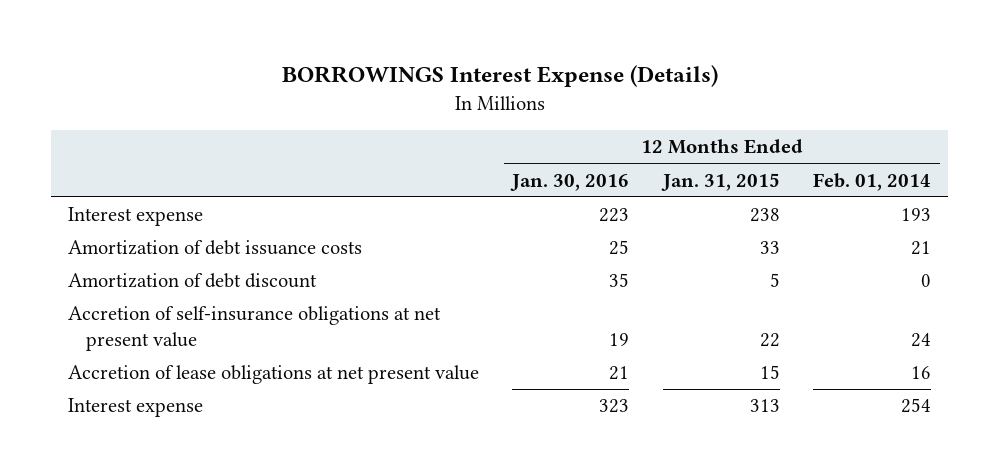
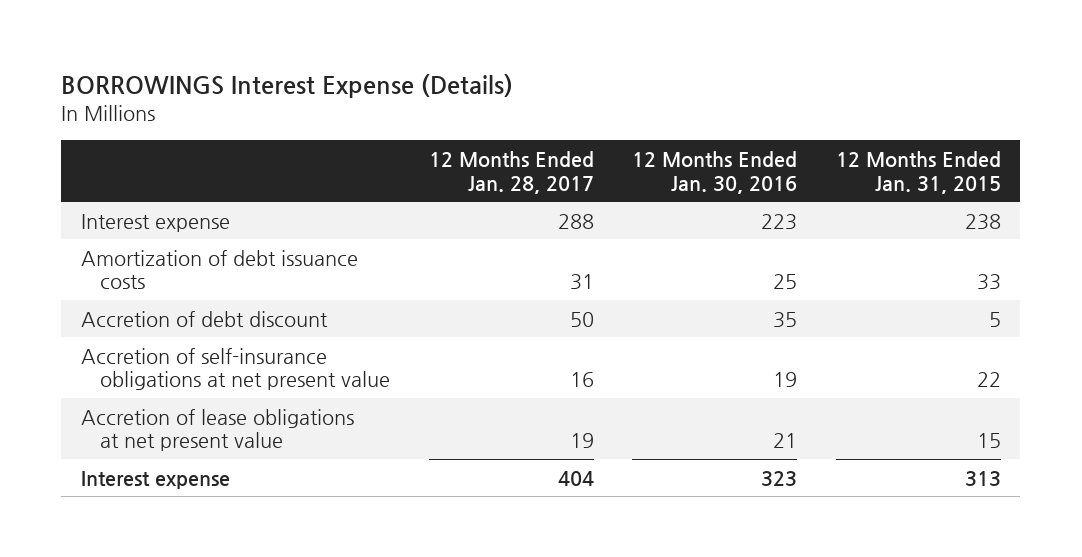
- | 12 Months Ended Jan. 30, 2016 | 12 Months Ended Jan. 31, 2015 | 12 Months Ended Feb. 01, 2014
+ | 12 Months Ended Jan. 28, 2017 | 12 Months Ended Jan. 30, 2016 | 12 Months Ended Jan. 31, 2015
- Amortization of debt discount | 35 | 5 | 0
+ Accretion of debt discount | 50 | 35 | 5

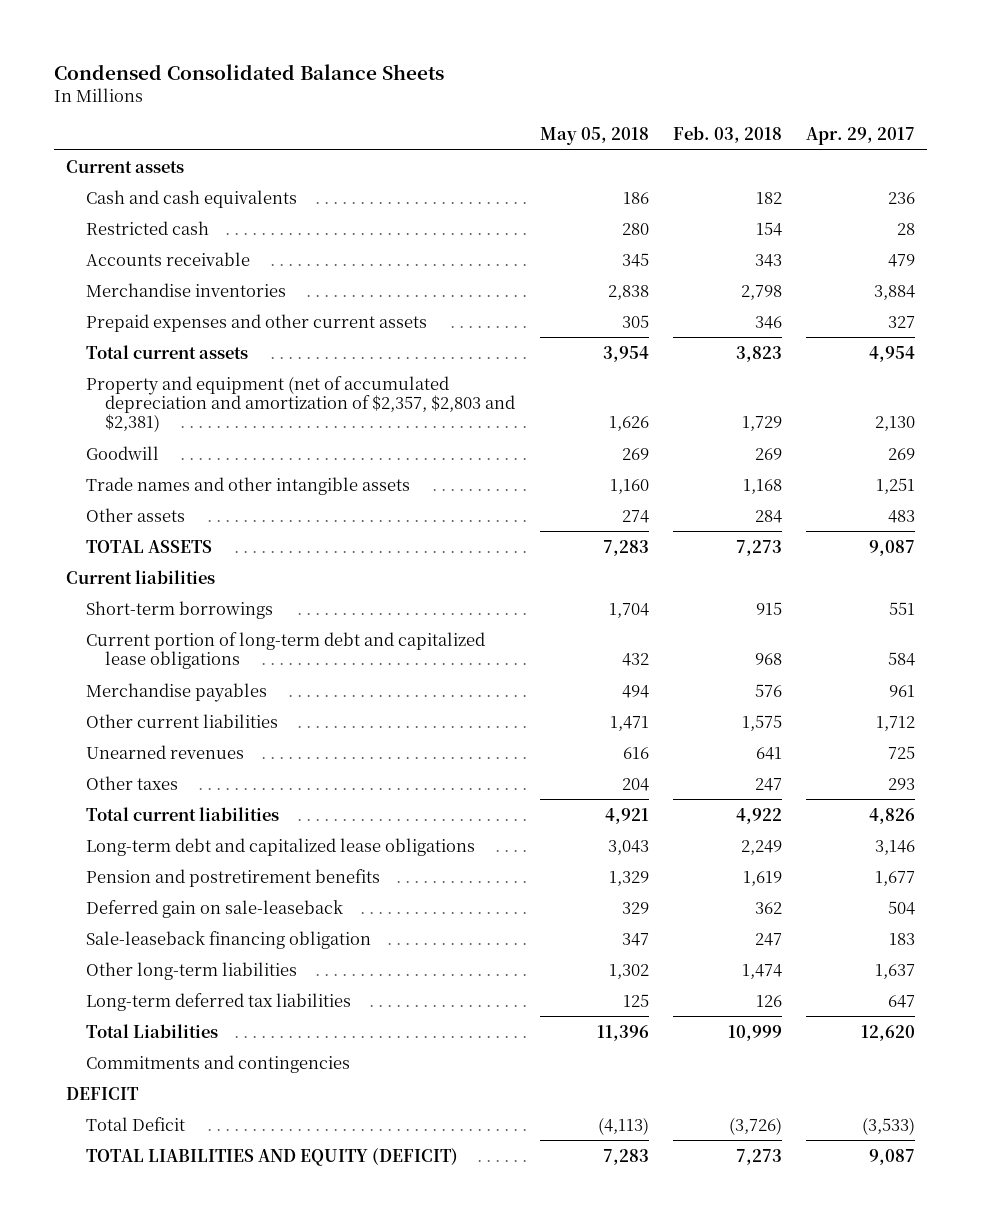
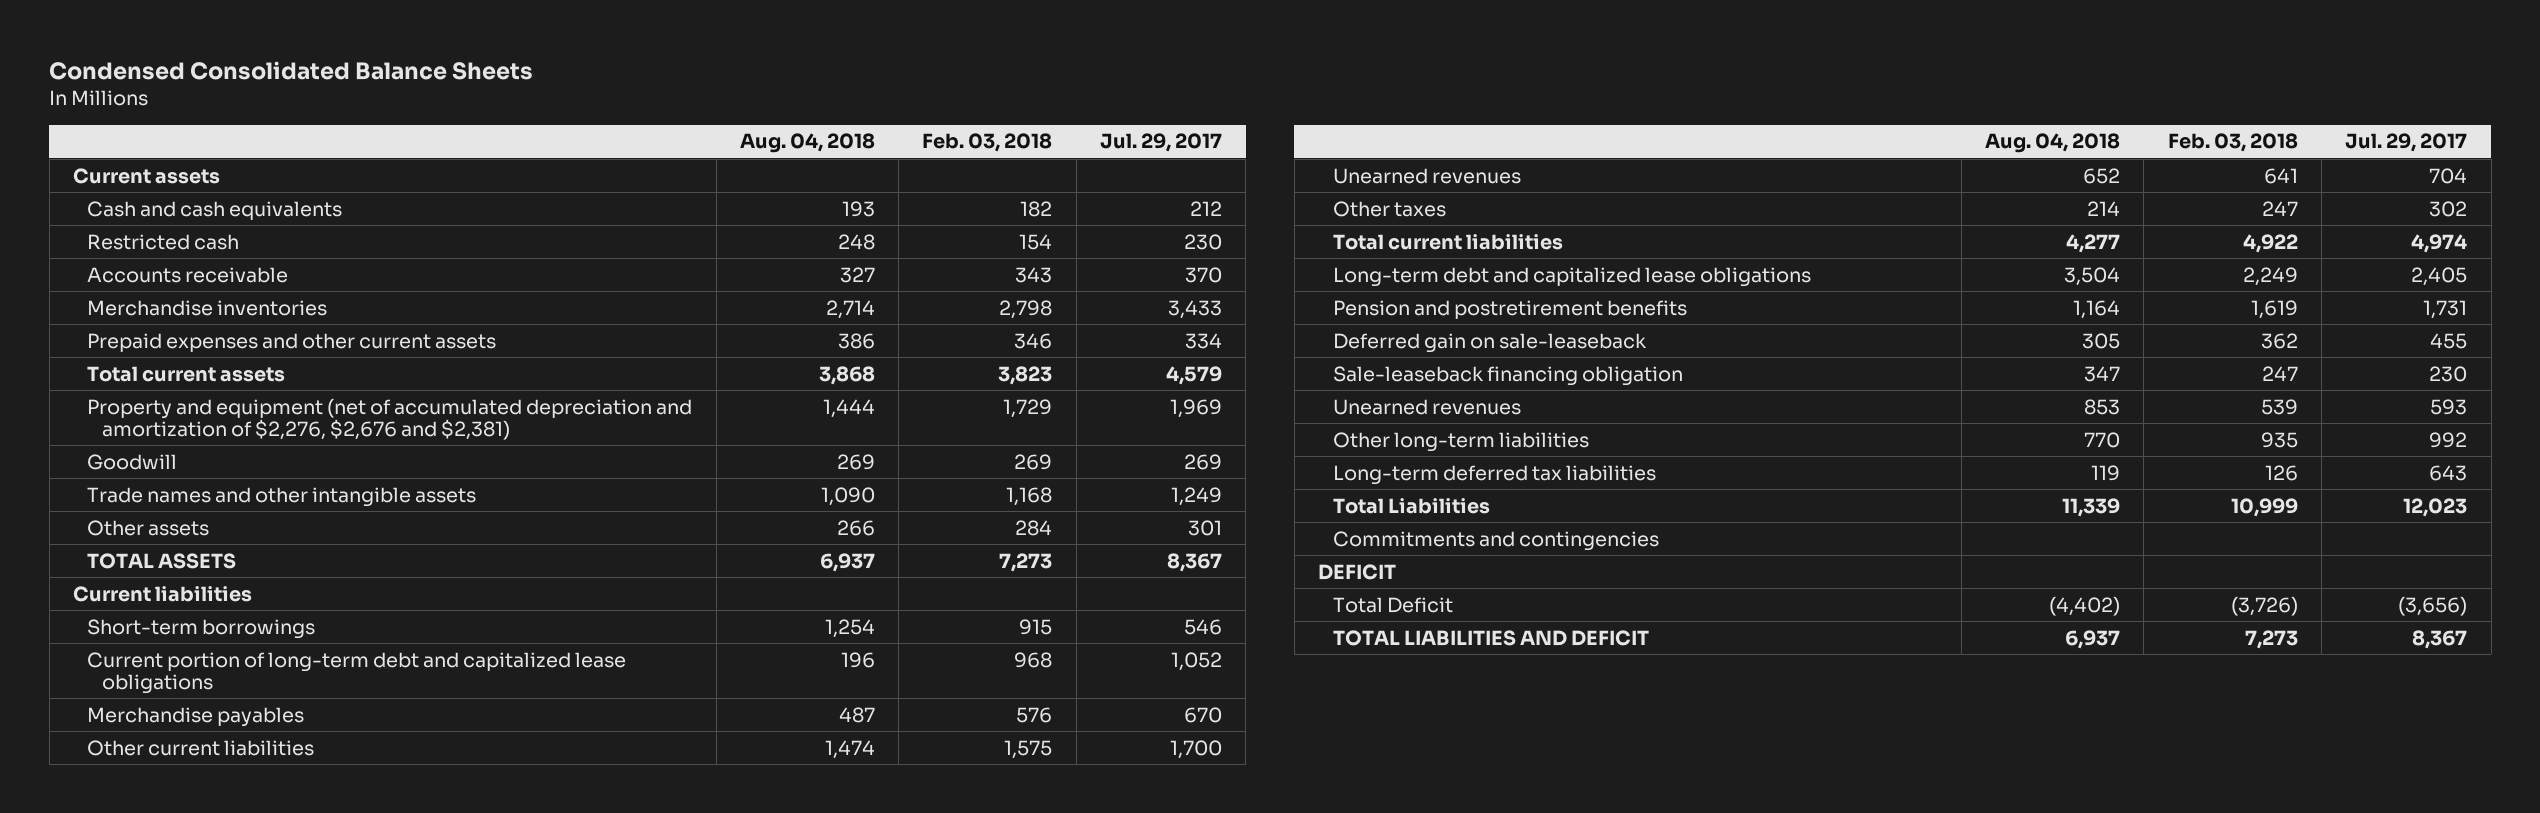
- | May 05, 2018 | Feb. 03, 2018 | Apr. 29, 2017
+ | Aug. 04, 2018 | Feb. 03, 2018 | Jul. 29, 2017
- Property and equipment (net of accumulated depreciation and amortization of $2,357, $2,803 and $2,381) | 1,626 | 1,729 | 2,130
+ Property and equipment (net of accumulated depreciation and amortization of $2,276, $2,676 and $2,381) | 1,444 | 1,729 | 1,969
- Other long-term liabilities | 1,302 | 1,474 | 1,637
+ Unearned revenues | 853 | 539 | 593
+ Other long-term liabilities | 770 | 935 | 992
- TOTAL LIABILITIES AND EQUITY (DEFICIT) | 7,283 | 7,273 | 9,087
+ TOTAL LIABILITIES AND DEFICIT | 6,937 | 7,273 | 8,367

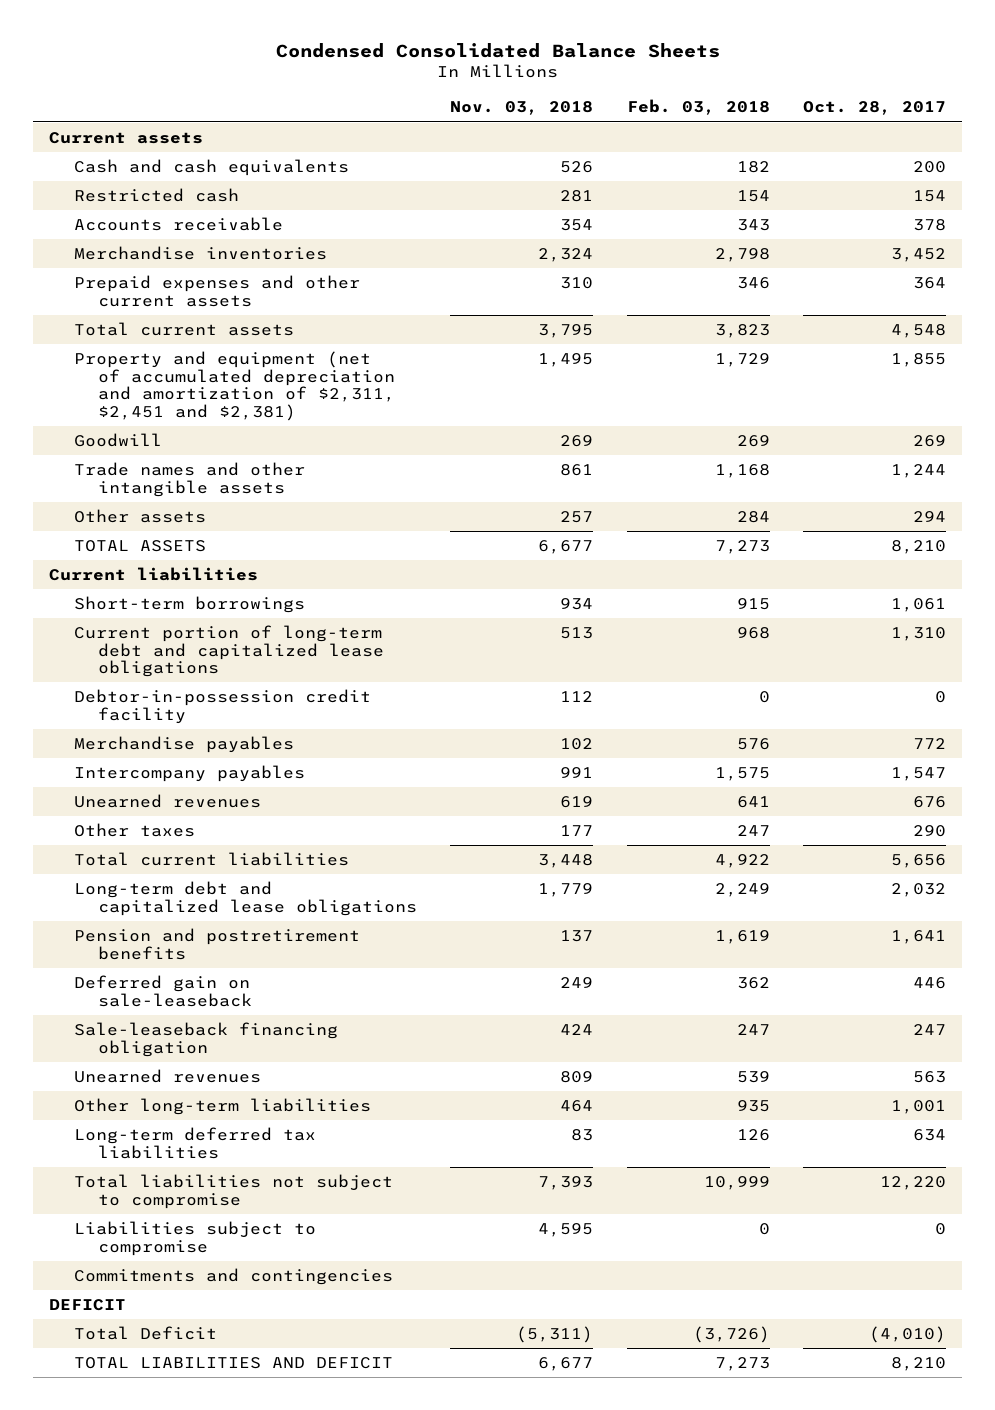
- | Aug. 04, 2018 | Feb. 03, 2018 | Jul. 29, 2017
+ | Nov. 03, 2018 | Feb. 03, 2018 | Oct. 28, 2017
- Property and equipment (net of accumulated depreciation and amortization of $2,276, $2,676 and $2,381) | 1,444 | 1,729 | 1,969
+ Property and equipment (net of accumulated depreciation and amortization of $2,311, $2,451 and $2,381) | 1,495 | 1,729 | 1,855
+ Debtor-in-possession credit facility | 112 | 0 | 0
- Other current liabilities | 1,474 | 1,575 | 1,700
+ Intercompany payables | 991 | 1,575 | 1,547
- Total Liabilities | 11,339 | 10,999 | 12,023
+ Total liabilities not subject to compromise | 7,393 | 10,999 | 12,220
+ Liabilities subject to compromise | 4,595 | 0 | 0

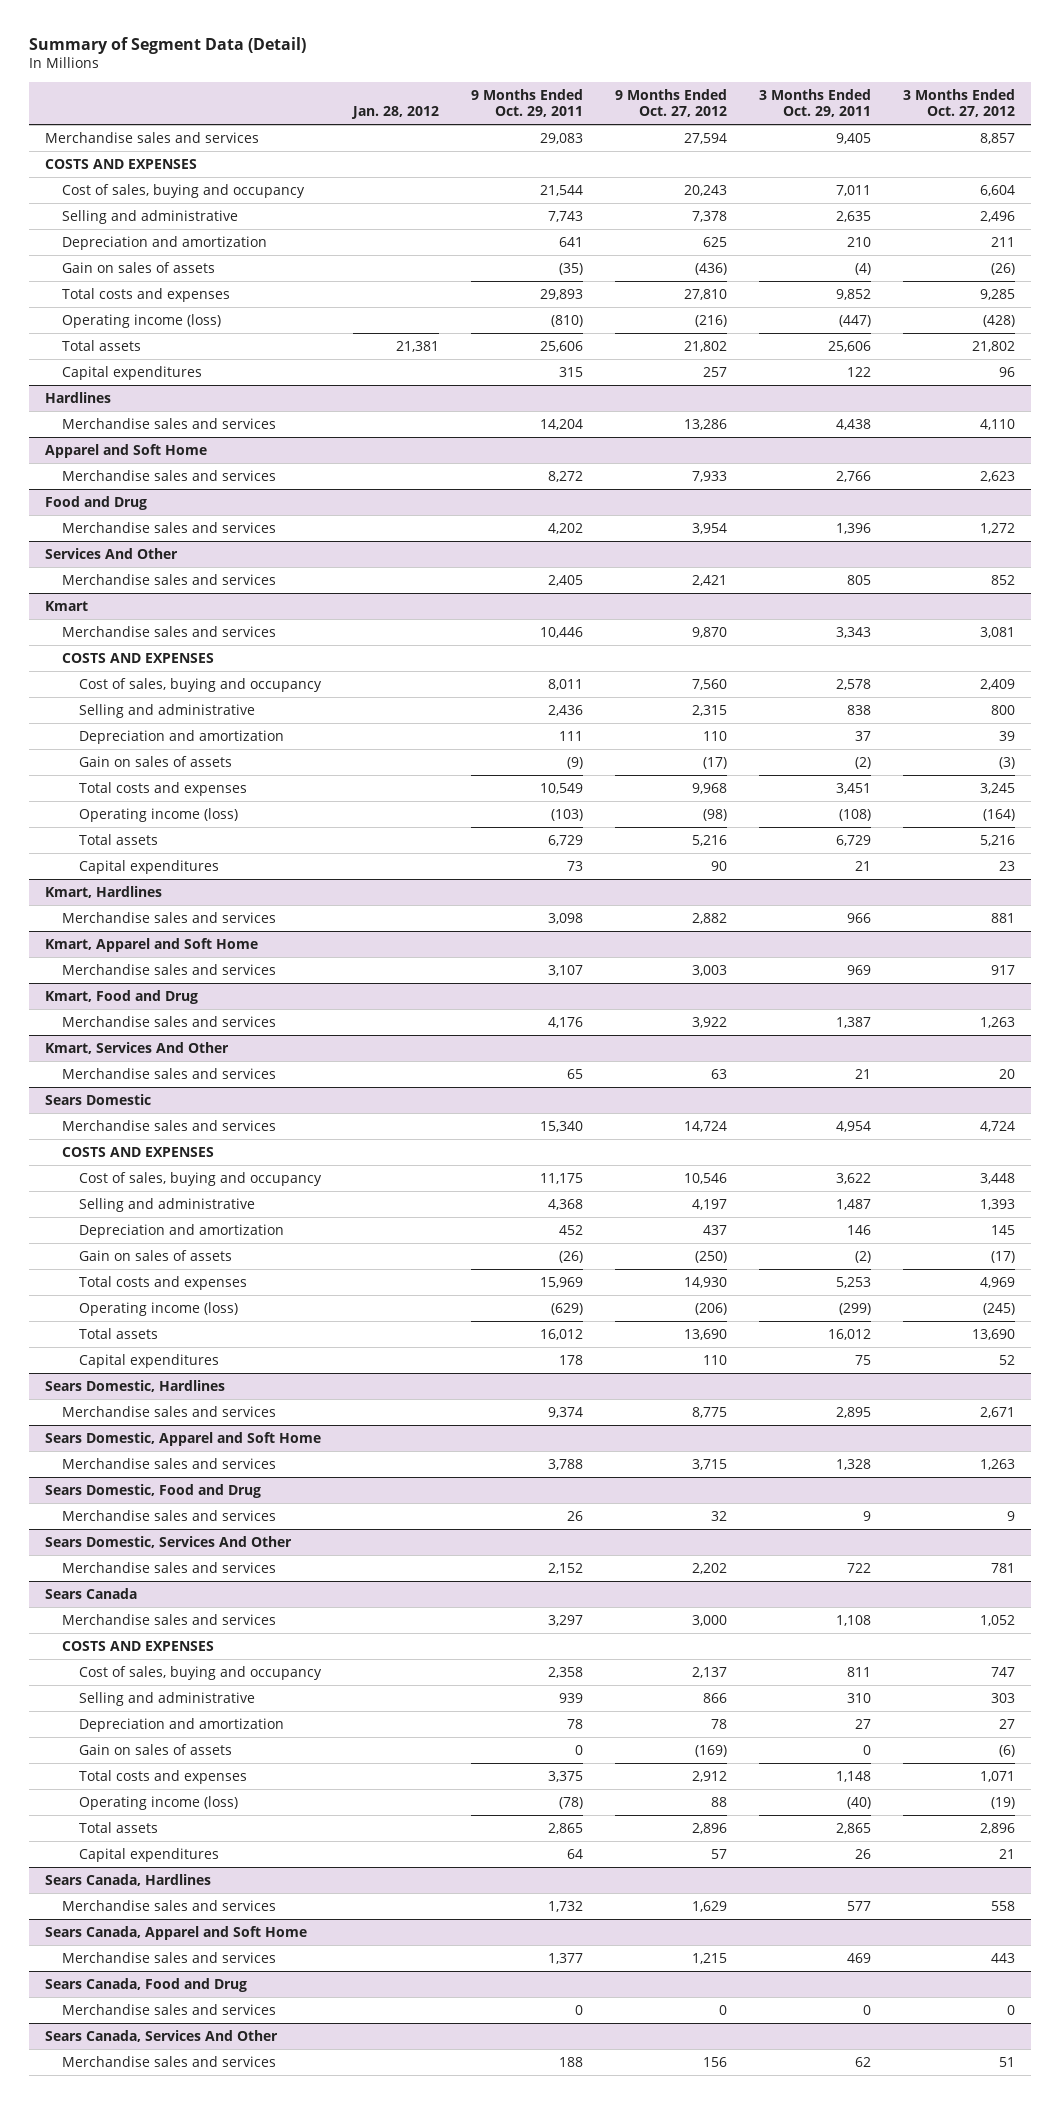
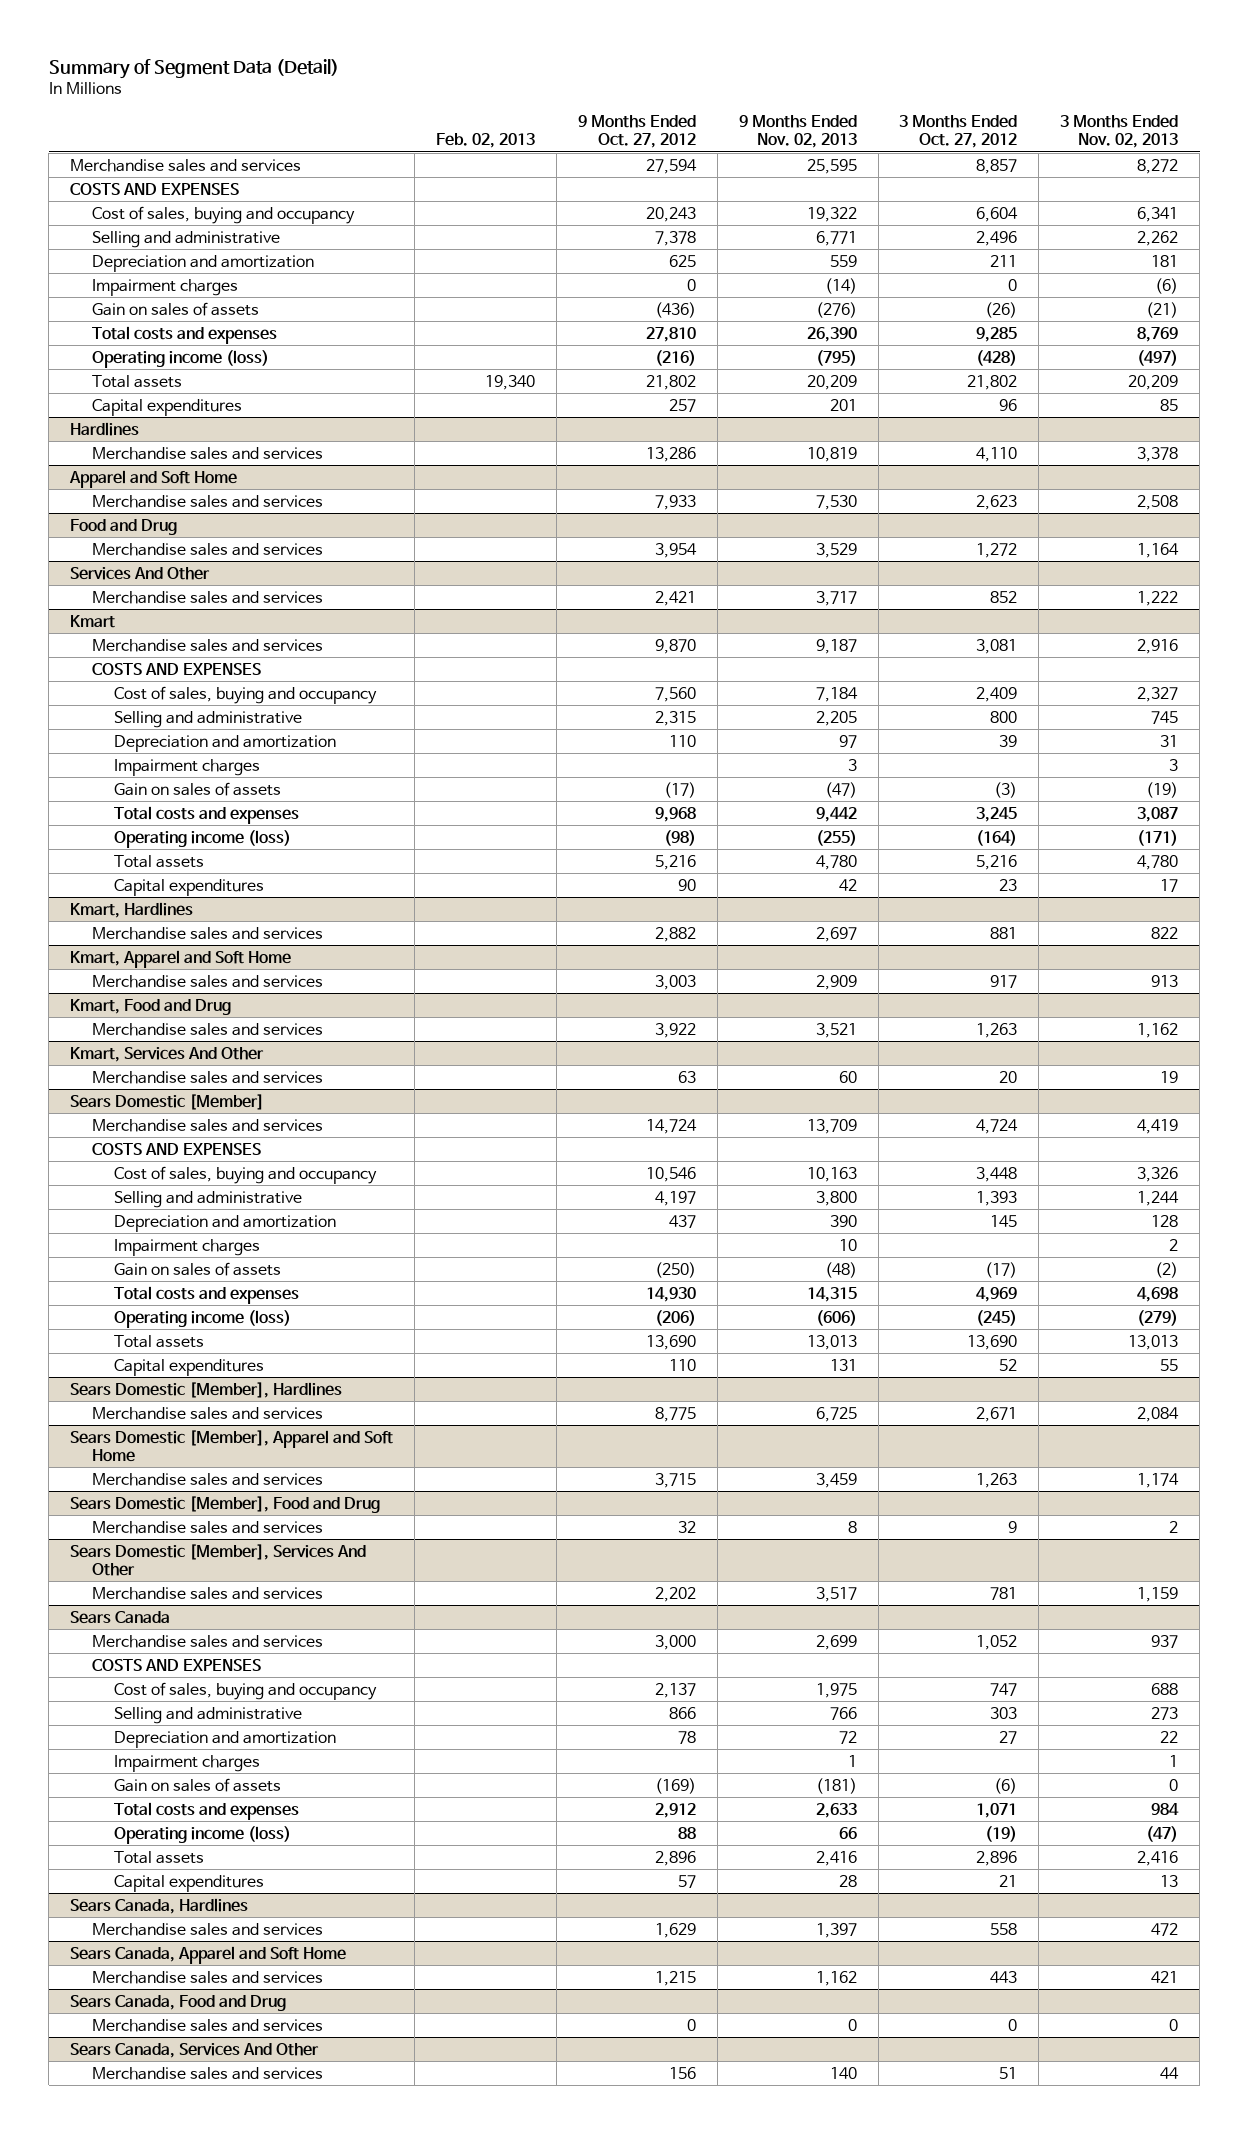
- | Jan. 28, 2012 | 9 Months Ended Oct. 29, 2011 | 9 Months Ended Oct. 27, 2012 | 3 Months Ended Oct. 29, 2011 | 3 Months Ended Oct. 27, 2012
+ | Feb. 02, 2013 | 9 Months Ended Oct. 27, 2012 | 9 Months Ended Nov. 02, 2013 | 3 Months Ended Oct. 27, 2012 | 3 Months Ended Nov. 02, 2013
+ Impairment charges | | 0 | (14) | 0 | (6)
@ Kmart
+ Impairment charges | | | 3 | | 3
- Sears Domestic
+ Sears Domestic [Member]
+ Impairment charges | | | 10 | | 2
- Sears Domestic, Hardlines
+ Sears Domestic [Member], Hardlines
- Sears Domestic, Apparel and Soft Home
+ Sears Domestic [Member], Apparel and Soft Home
- Sears Domestic, Food and Drug
+ Sears Domestic [Member], Food and Drug
- Sears Domestic, Services And Other
+ Sears Domestic [Member], Services And Other
@ Sears Canada
+ Impairment charges | | | 1 | | 1

